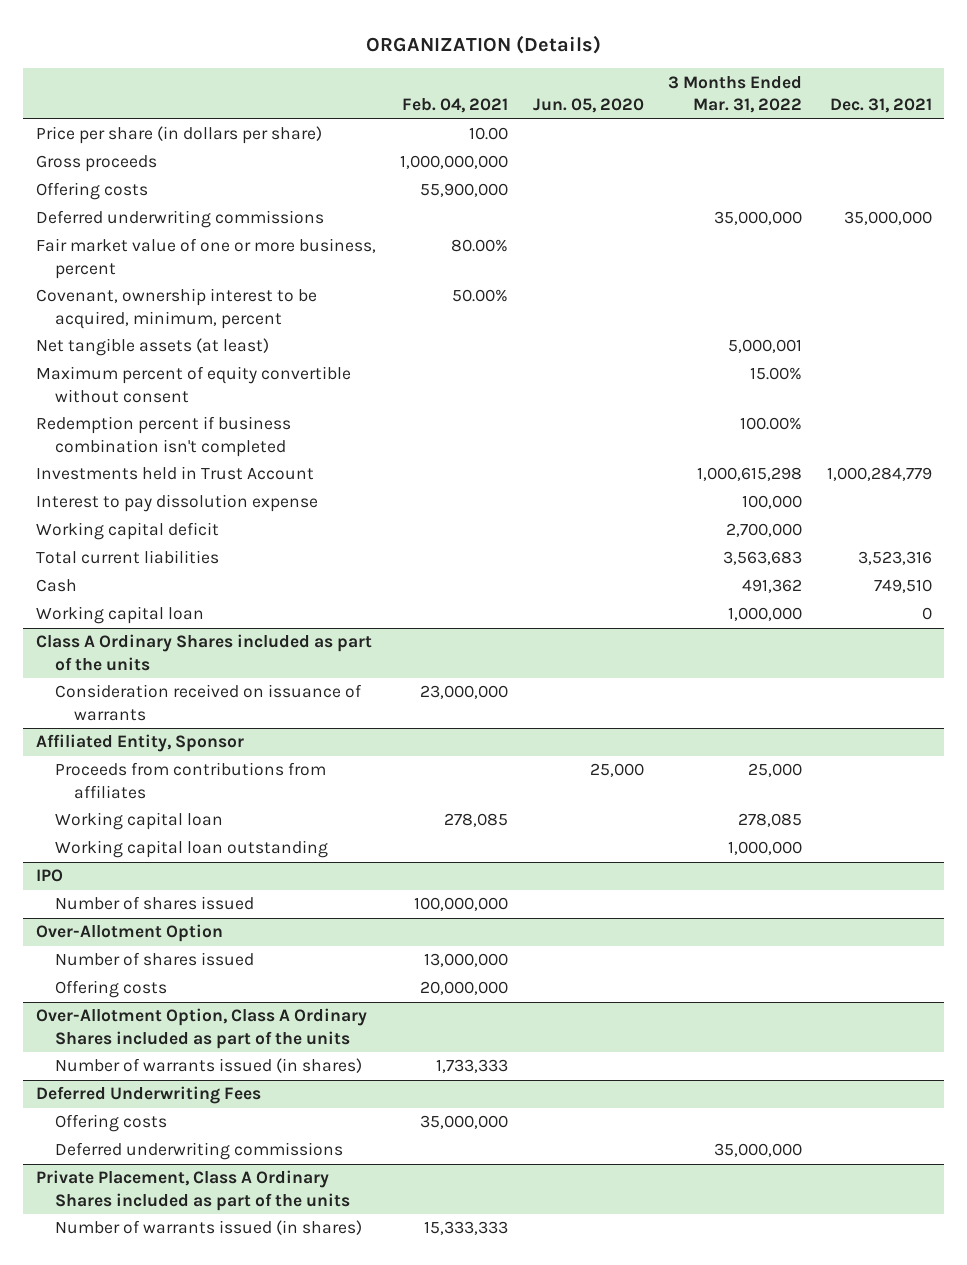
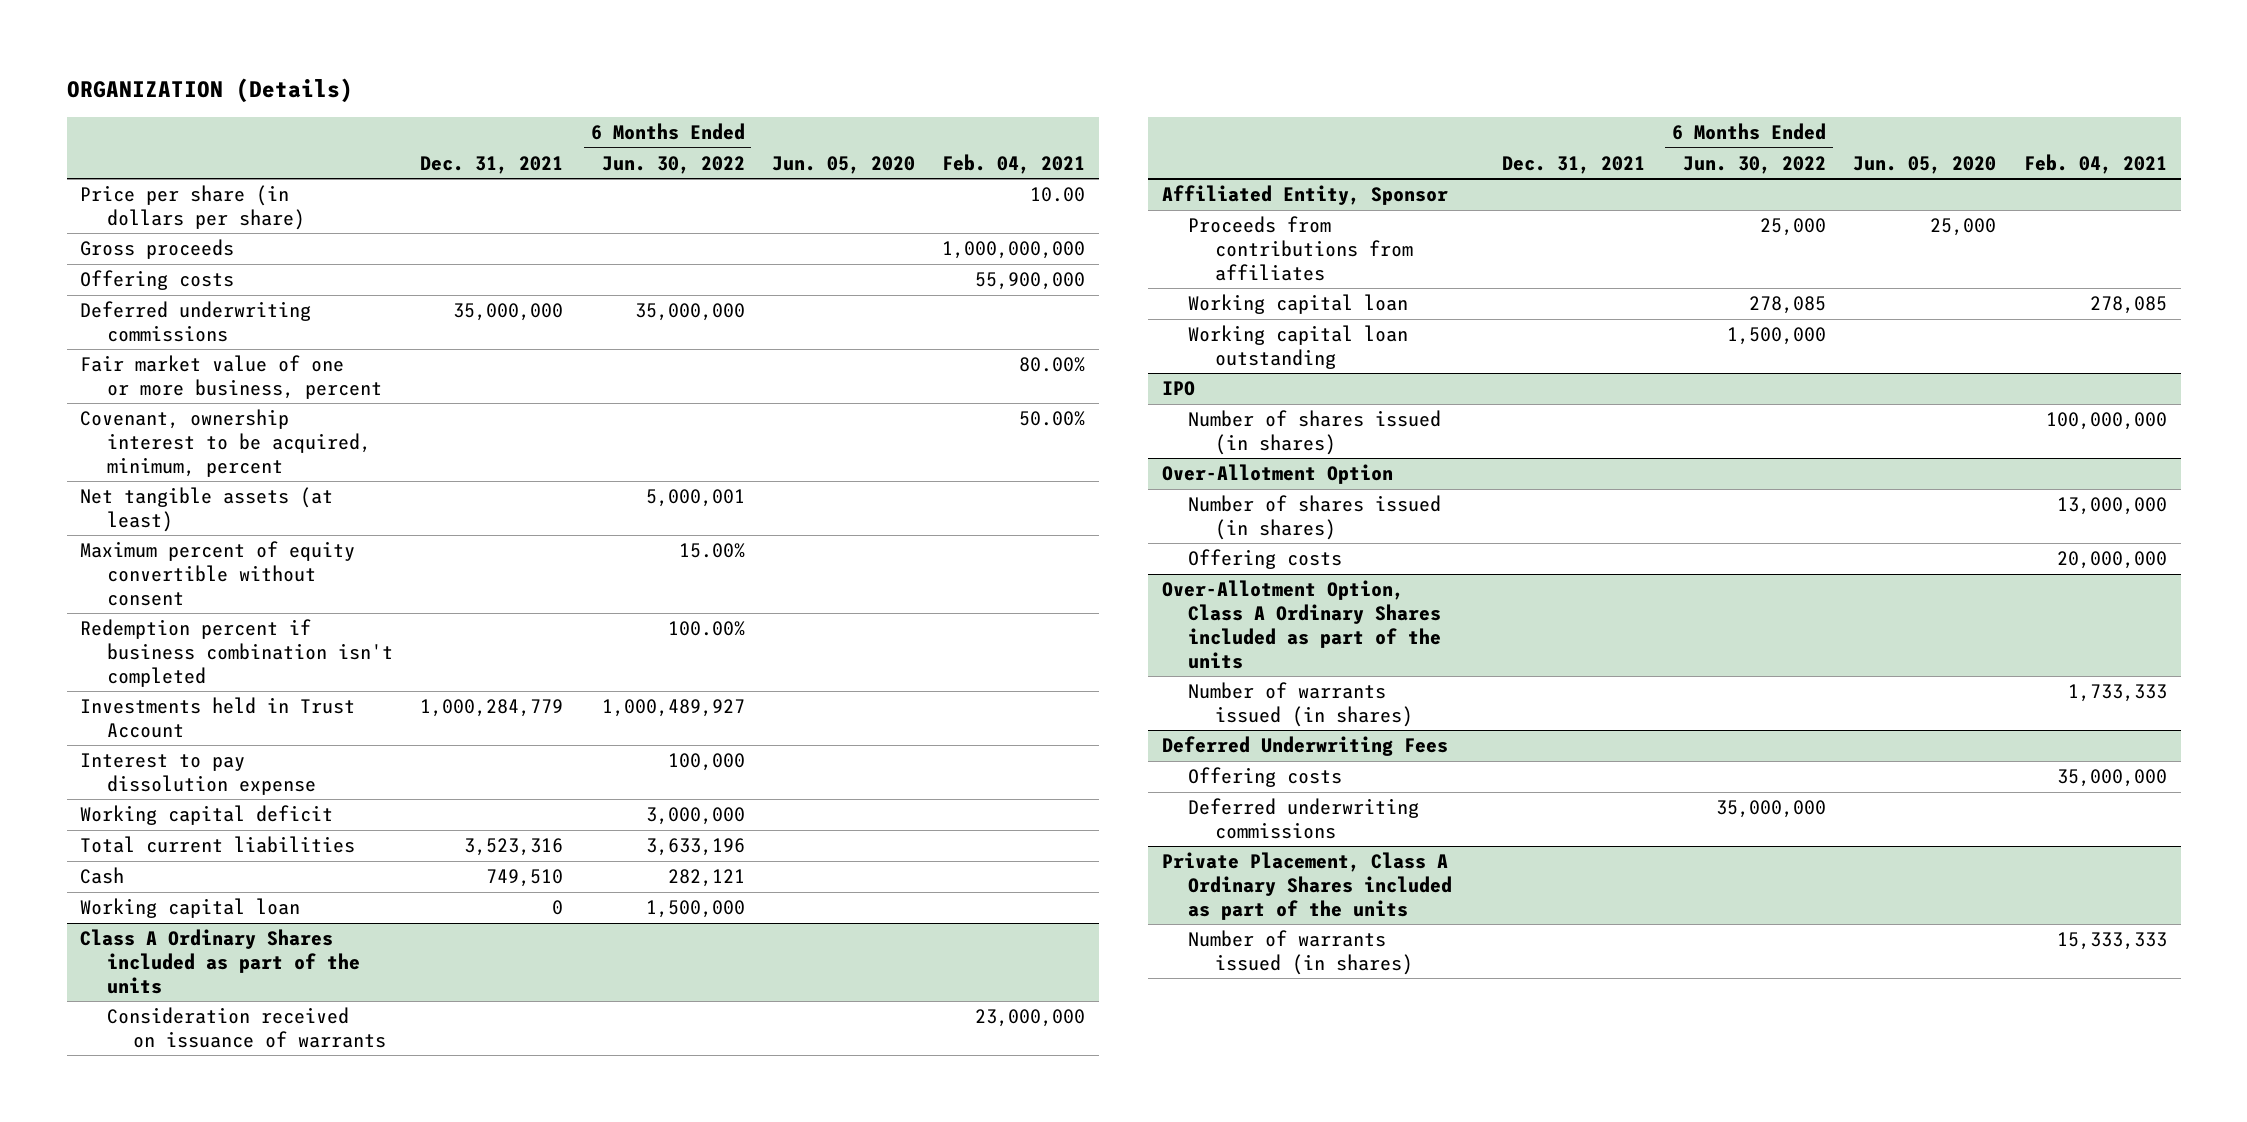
- | Feb. 04, 2021 | Jun. 05, 2020 | 3 Months Ended Mar. 31, 2022 | Dec. 31, 2021
+ | Dec. 31, 2021 | 6 Months Ended Jun. 30, 2022 | Jun. 05, 2020 | Feb. 04, 2021
@ IPO
- Number of shares issued | 100,000,000 | | |
+ Number of shares issued (in shares) | | | | 100,000,000
@ Over-Allotment Option
- Number of shares issued | 13,000,000 | | |
+ Number of shares issued (in shares) | | | | 13,000,000

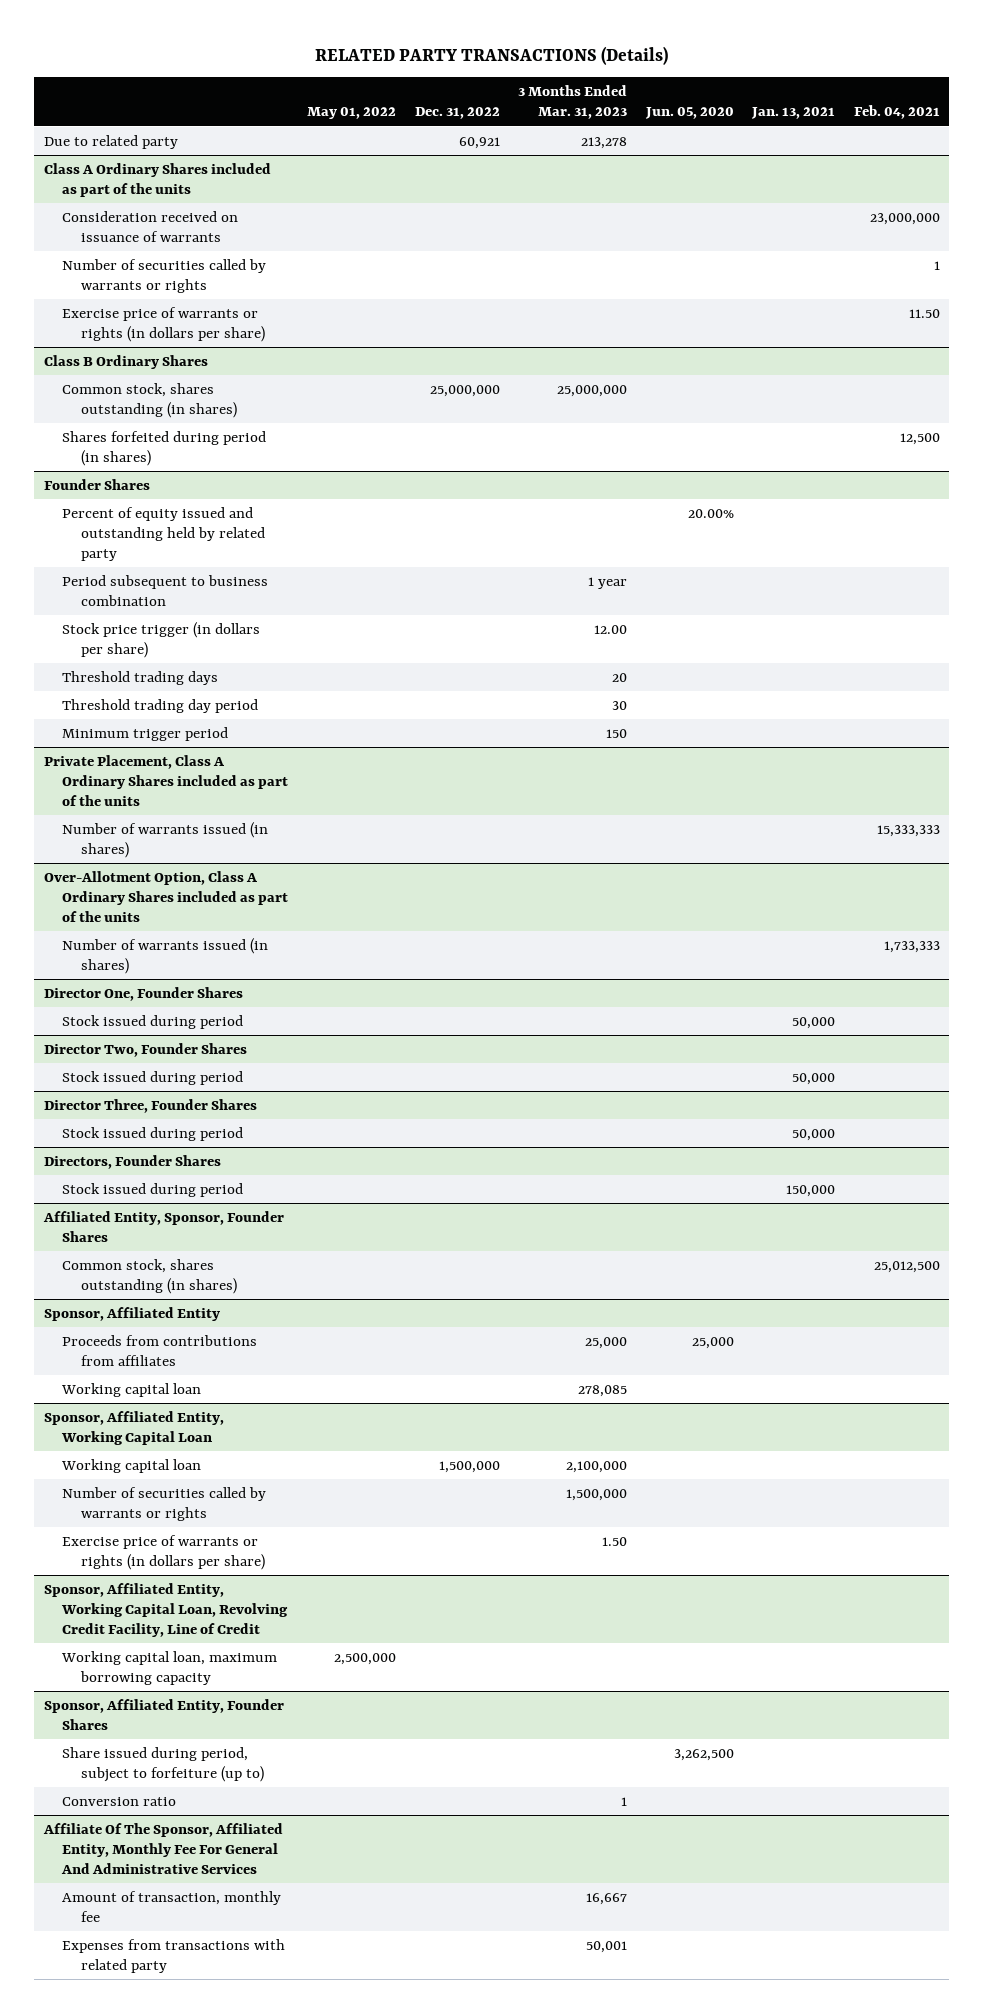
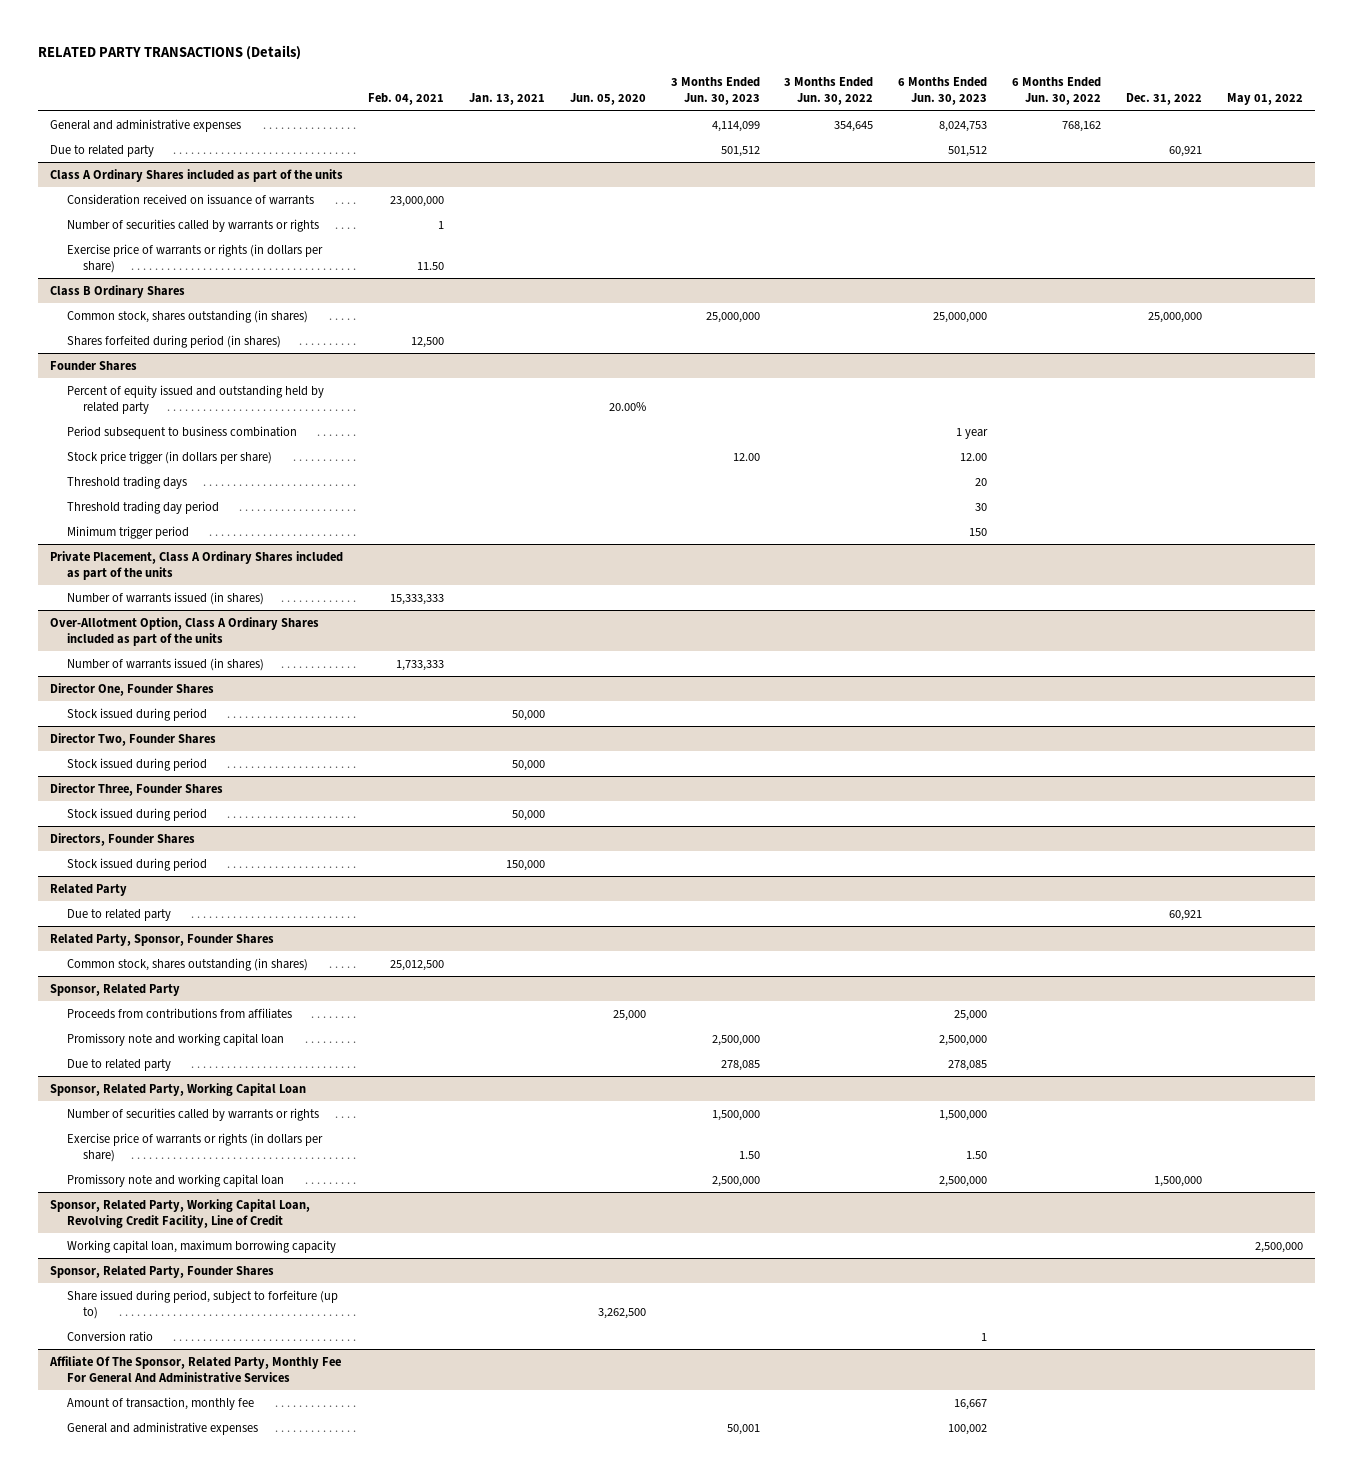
- | May 01, 2022 | Dec. 31, 2022 | 3 Months Ended Mar. 31, 2023 | Jun. 05, 2020 | Jan. 13, 2021 | Feb. 04, 2021
+ | Feb. 04, 2021 | Jan. 13, 2021 | Jun. 05, 2020 | 3 Months Ended Jun. 30, 2023 | 3 Months Ended Jun. 30, 2022 | 6 Months Ended Jun. 30, 2023 | 6 Months Ended Jun. 30, 2022 | Dec. 31, 2022 | May 01, 2022
+ General and administrative expenses | | | | 4,114,099 | 354,645 | 8,024,753 | 768,162 | |
- Affiliated Entity, Sponsor, Founder Shares
+ Related Party
+ Due to related party | | | | | | | | 60,921 |
+ Related Party, Sponsor, Founder Shares
- Sponsor, Affiliated Entity
+ Sponsor, Related Party
- Working capital loan | | | 278,085 | | |
- Sponsor, Affiliated Entity, Working Capital Loan
- Working capital loan | | 1,500,000 | 2,100,000 | | |
+ Promissory note and working capital loan | | | | 2,500,000 | | 2,500,000 | | |
+ Due to related party | | | | 278,085 | | 278,085 | | |
+ Sponsor, Related Party, Working Capital Loan
- Sponsor, Affiliated Entity, Working Capital Loan, Revolving Credit Facility, Line of Credit
+ Promissory note and working capital loan | | | | 2,500,000 | | 2,500,000 | | 1,500,000 |
+ Sponsor, Related Party, Working Capital Loan, Revolving Credit Facility, Line of Credit
- Sponsor, Affiliated Entity, Founder Shares
+ Sponsor, Related Party, Founder Shares
- Affiliate Of The Sponsor, Affiliated Entity, Monthly Fee For General And Administrative Services
+ Affiliate Of The Sponsor, Related Party, Monthly Fee For General And Administrative Services
- Expenses from transactions with related party | | | 50,001 | | |
+ General and administrative expenses | | | | 50,001 | | 100,002 | | |

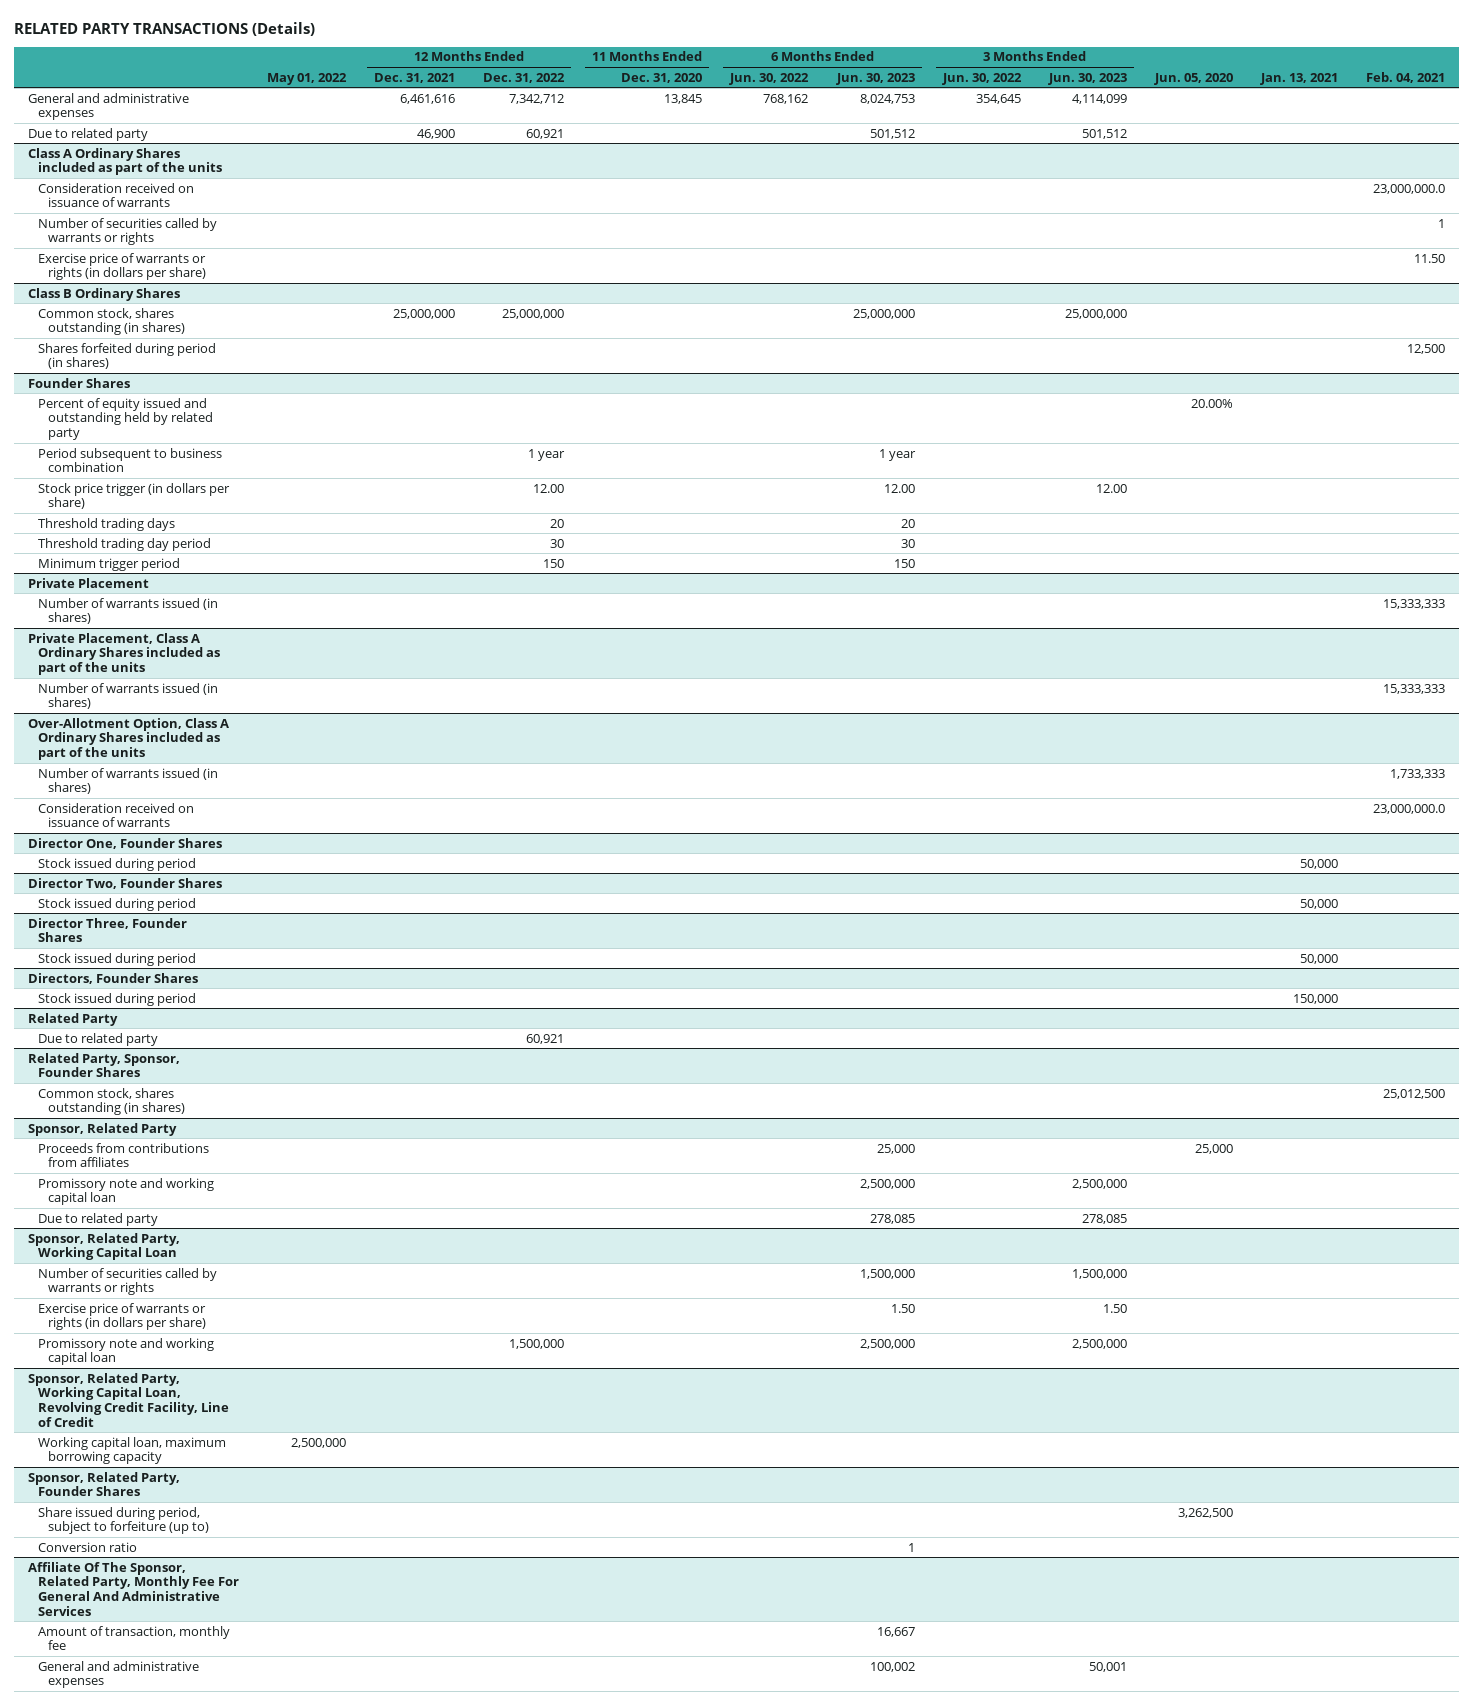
- | Feb. 04, 2021 | Jan. 13, 2021 | Jun. 05, 2020 | 3 Months Ended Jun. 30, 2023 | 3 Months Ended Jun. 30, 2022 | 6 Months Ended Jun. 30, 2023 | 6 Months Ended Jun. 30, 2022 | Dec. 31, 2022 | May 01, 2022
+ | May 01, 2022 | 12 Months Ended Dec. 31, 2021 | 12 Months Ended Dec. 31, 2022 | 11 Months Ended Dec. 31, 2020 | 6 Months Ended Jun. 30, 2022 | 6 Months Ended Jun. 30, 2023 | 3 Months Ended Jun. 30, 2022 | 3 Months Ended Jun. 30, 2023 | Jun. 05, 2020 | Jan. 13, 2021 | Feb. 04, 2021
@ Class A Ordinary Shares included as part of the units
- Consideration received on issuance of warrants | 23,000,000 | | | | | | | |
+ Consideration received on issuance of warrants | | | | | | | | | | | 23,000,000.0
+ Private Placement
+ Number of warrants issued (in shares) | | | | | | | | | | | 15,333,333
@ Over-Allotment Option, Class A Ordinary Shares included as part of the units
+ Consideration received on issuance of warrants | | | | | | | | | | | 23,000,000.0

